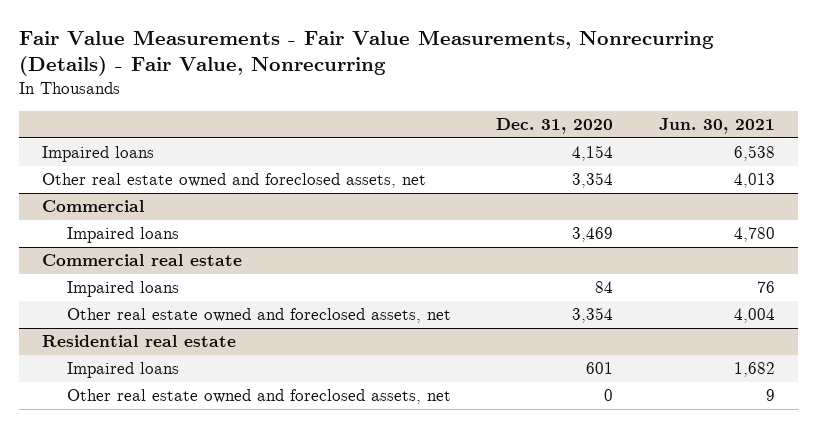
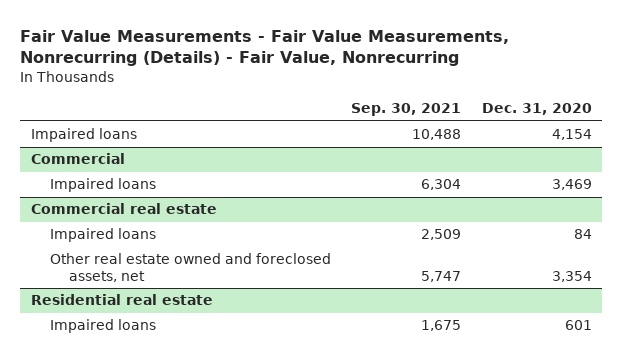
- | Dec. 31, 2020 | Jun. 30, 2021
+ | Sep. 30, 2021 | Dec. 31, 2020
- Other real estate owned and foreclosed assets, net | 3,354 | 4,013
@ Residential real estate
- Other real estate owned and foreclosed assets, net | 0 | 9

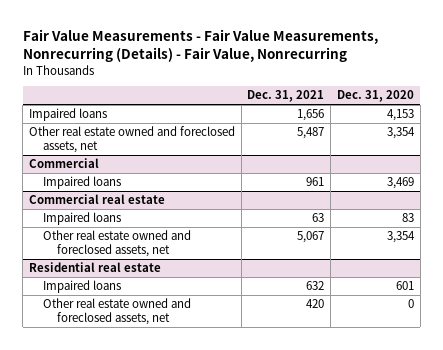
- | Sep. 30, 2021 | Dec. 31, 2020
+ | Dec. 31, 2021 | Dec. 31, 2020
- Impaired loans | 10,488 | 4,154
+ Impaired loans | 1,656 | 4,153
+ Other real estate owned and foreclosed assets, net | 5,487 | 3,354
@ Commercial real estate
- Impaired loans | 2,509 | 84
+ Impaired loans | 63 | 83
@ Residential real estate
+ Other real estate owned and foreclosed assets, net | 420 | 0

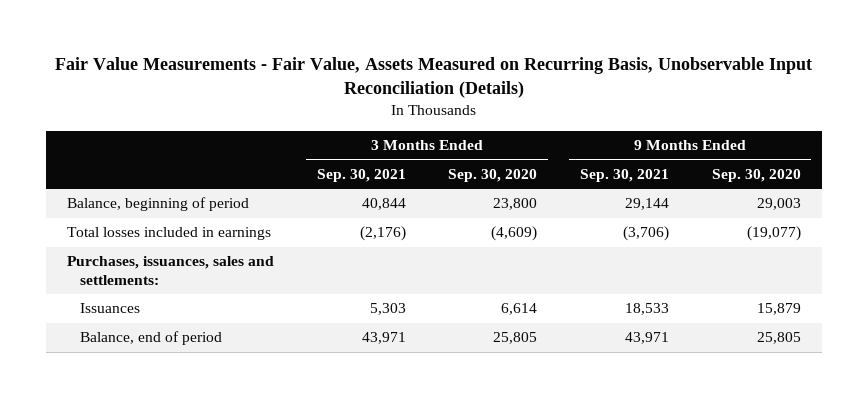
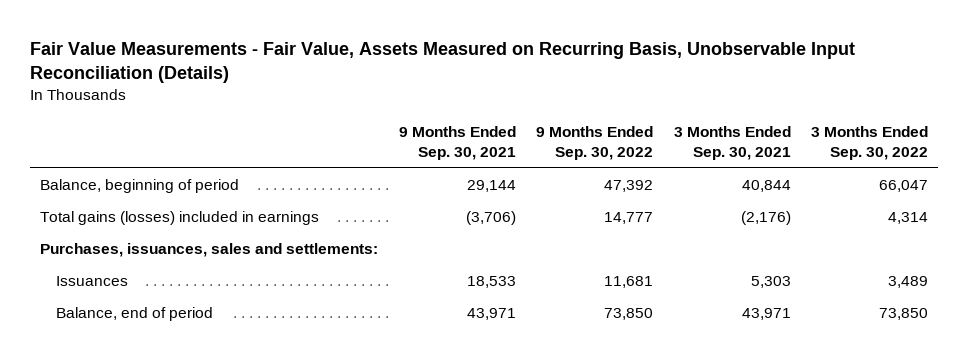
- | 3 Months Ended Sep. 30, 2021 | 3 Months Ended Sep. 30, 2020 | 9 Months Ended Sep. 30, 2021 | 9 Months Ended Sep. 30, 2020
+ | 9 Months Ended Sep. 30, 2021 | 9 Months Ended Sep. 30, 2022 | 3 Months Ended Sep. 30, 2021 | 3 Months Ended Sep. 30, 2022
- Total losses included in earnings | (2,176) | (4,609) | (3,706) | (19,077)
+ Total gains (losses) included in earnings | (3,706) | 14,777 | (2,176) | 4,314

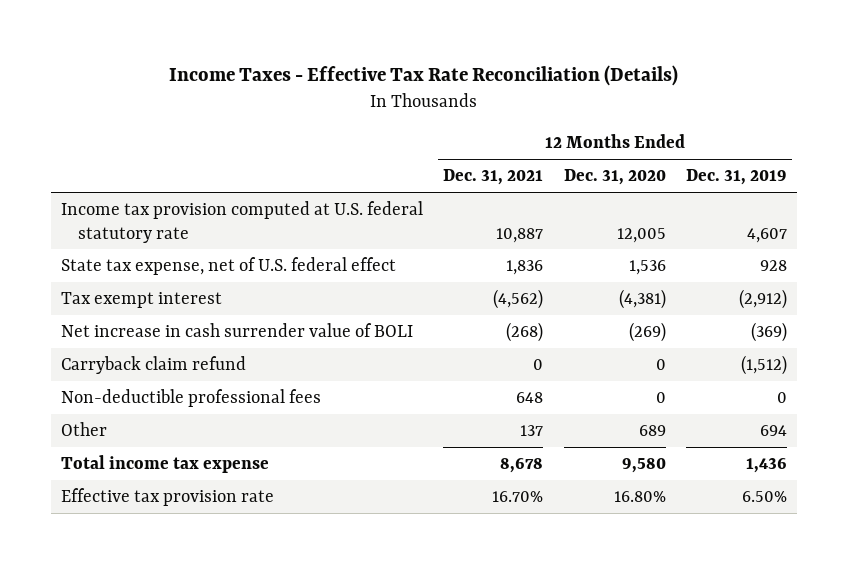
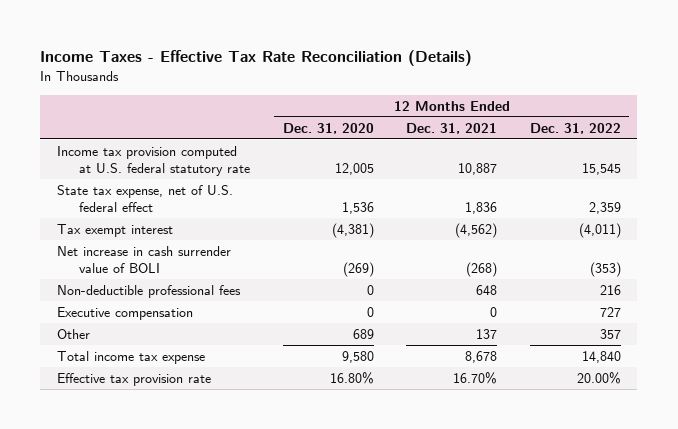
- | 12 Months Ended Dec. 31, 2021 | 12 Months Ended Dec. 31, 2020 | 12 Months Ended Dec. 31, 2019
+ | 12 Months Ended Dec. 31, 2020 | 12 Months Ended Dec. 31, 2021 | 12 Months Ended Dec. 31, 2022
- Carryback claim refund | 0 | 0 | (1,512)
+ Executive compensation | 0 | 0 | 727

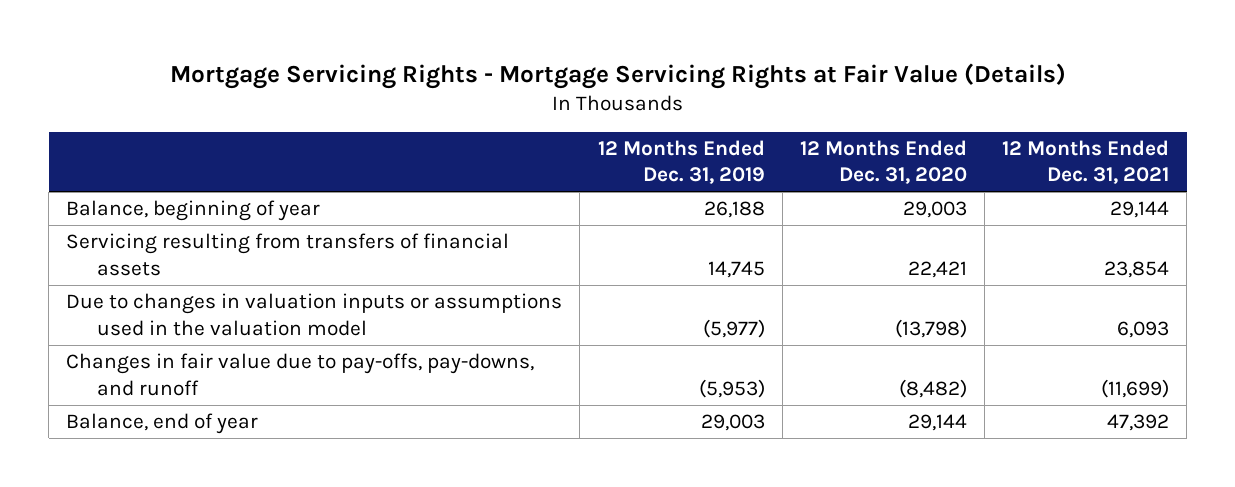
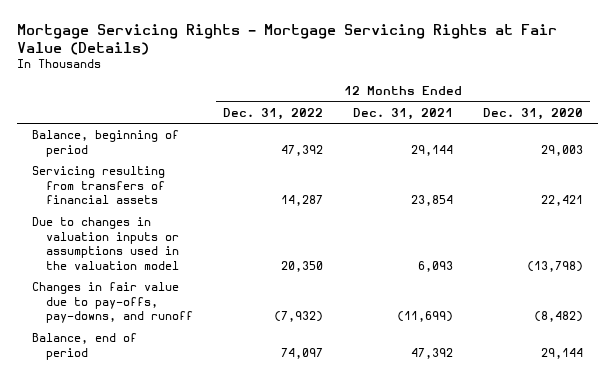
- | 12 Months Ended Dec. 31, 2019 | 12 Months Ended Dec. 31, 2020 | 12 Months Ended Dec. 31, 2021
+ | 12 Months Ended Dec. 31, 2022 | 12 Months Ended Dec. 31, 2021 | 12 Months Ended Dec. 31, 2020
- Balance, beginning of year | 26,188 | 29,003 | 29,144
+ Balance, beginning of period | 47,392 | 29,144 | 29,003
- Balance, end of year | 29,003 | 29,144 | 47,392
+ Balance, end of period | 74,097 | 47,392 | 29,144

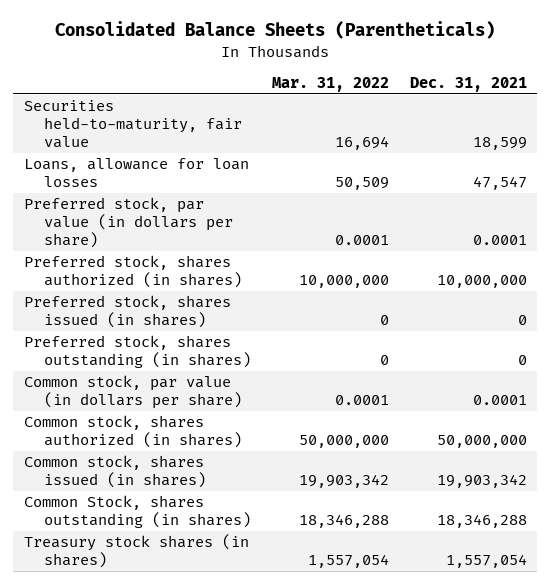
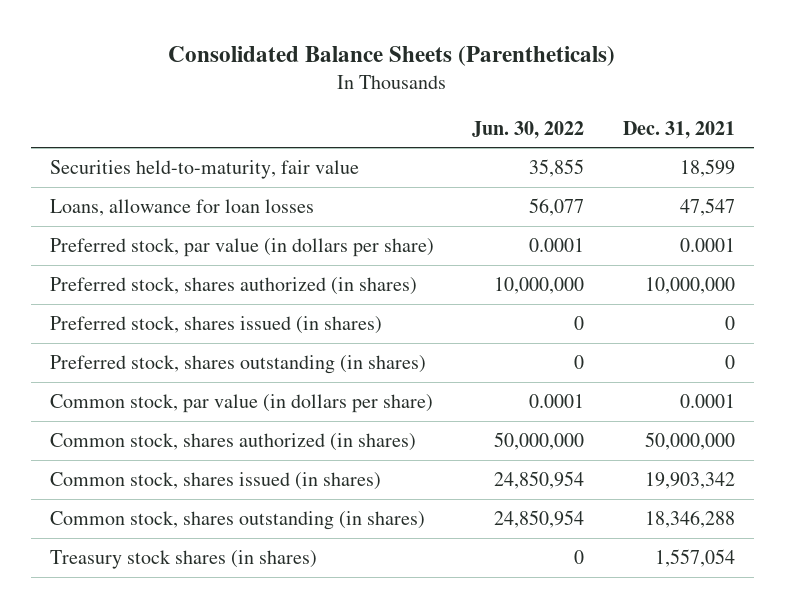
- | Mar. 31, 2022 | Dec. 31, 2021
+ | Jun. 30, 2022 | Dec. 31, 2021
- Common Stock, shares outstanding (in shares) | 18,346,288 | 18,346,288
+ Common stock, shares outstanding (in shares) | 24,850,954 | 18,346,288

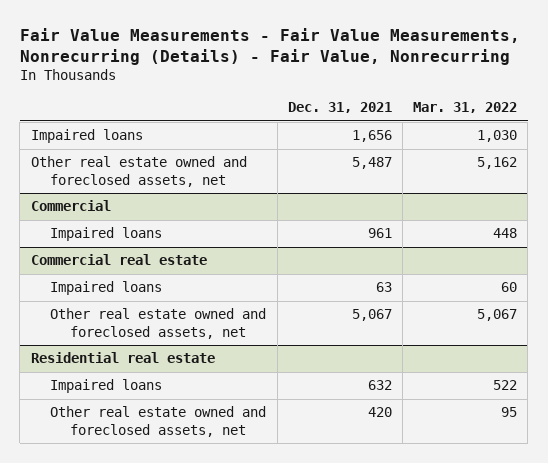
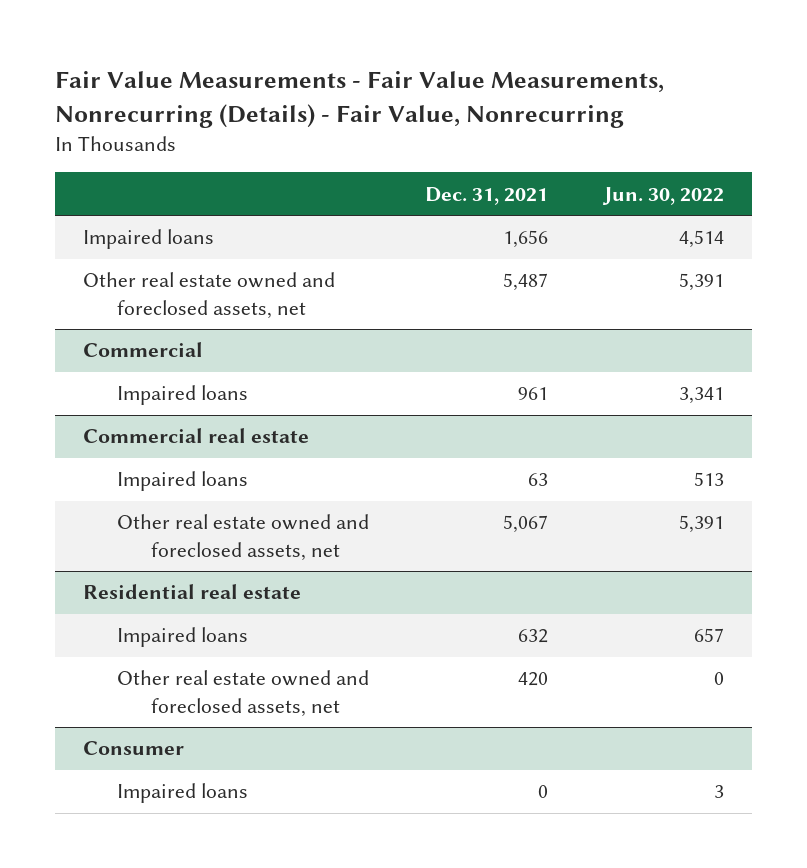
- | Dec. 31, 2021 | Mar. 31, 2022
+ | Dec. 31, 2021 | Jun. 30, 2022
+ Consumer
+ Impaired loans | 0 | 3

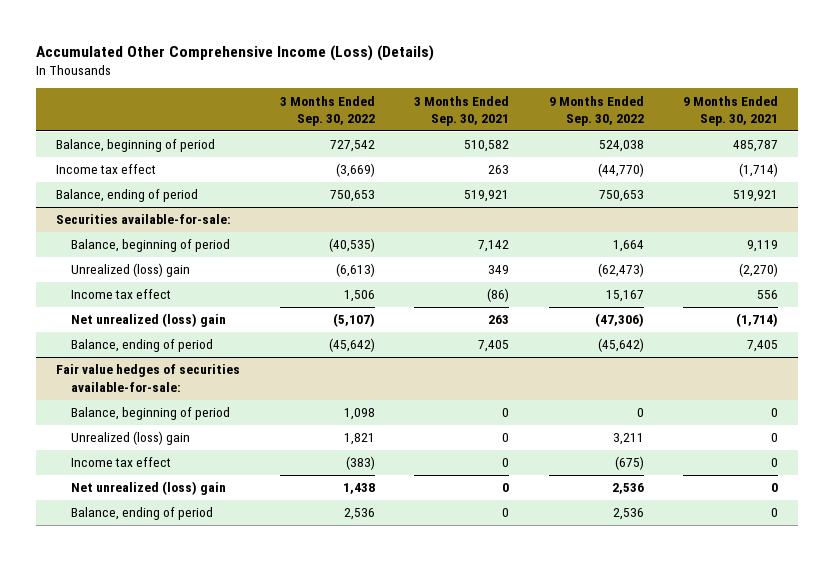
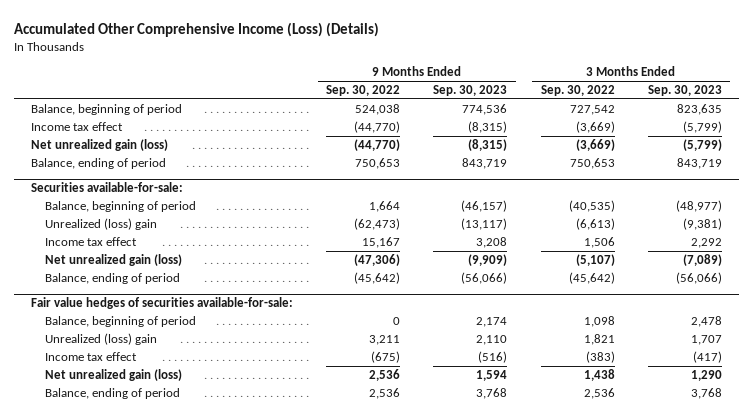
- | 3 Months Ended Sep. 30, 2022 | 3 Months Ended Sep. 30, 2021 | 9 Months Ended Sep. 30, 2022 | 9 Months Ended Sep. 30, 2021
+ | 9 Months Ended Sep. 30, 2022 | 9 Months Ended Sep. 30, 2023 | 3 Months Ended Sep. 30, 2022 | 3 Months Ended Sep. 30, 2023
+ Net unrealized gain (loss) | (44,770) | (8,315) | (3,669) | (5,799)
@ Securities available-for-sale:
- Net unrealized (loss) gain | (5,107) | 263 | (47,306) | (1,714)
+ Net unrealized gain (loss) | (47,306) | (9,909) | (5,107) | (7,089)
@ Fair value hedges of securities available-for-sale:
- Net unrealized (loss) gain | 1,438 | 0 | 2,536 | 0
+ Net unrealized gain (loss) | 2,536 | 1,594 | 1,438 | 1,290

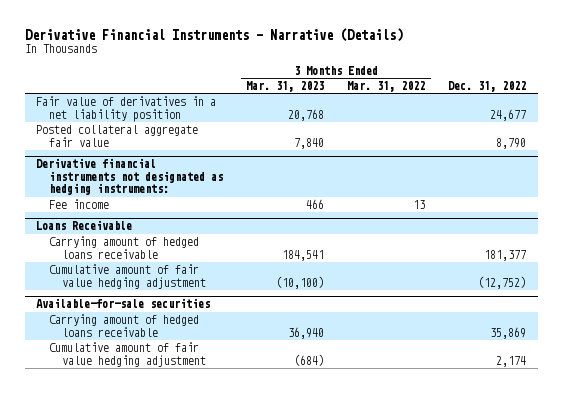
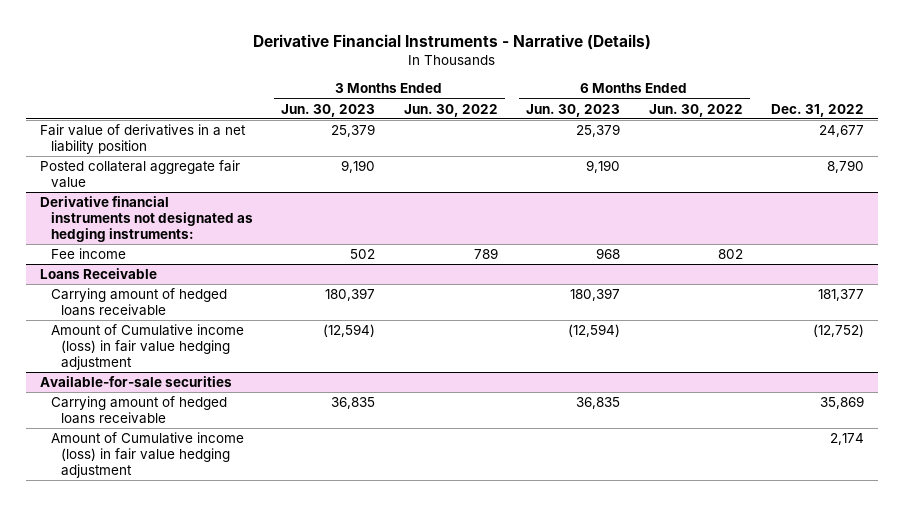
- | 3 Months Ended Mar. 31, 2023 | 3 Months Ended Mar. 31, 2022 | Dec. 31, 2022
+ | 3 Months Ended Jun. 30, 2023 | 3 Months Ended Jun. 30, 2022 | 6 Months Ended Jun. 30, 2023 | 6 Months Ended Jun. 30, 2022 | Dec. 31, 2022
@ Loans Receivable
- Cumulative amount of fair value hedging adjustment | (10,100) | | (12,752)
+ Amount of Cumulative income (loss) in fair value hedging adjustment | (12,594) | | (12,594) | | (12,752)
@ Available-for-sale securities
- Cumulative amount of fair value hedging adjustment | (684) | | 2,174
+ Amount of Cumulative income (loss) in fair value hedging adjustment | | | | | 2,174

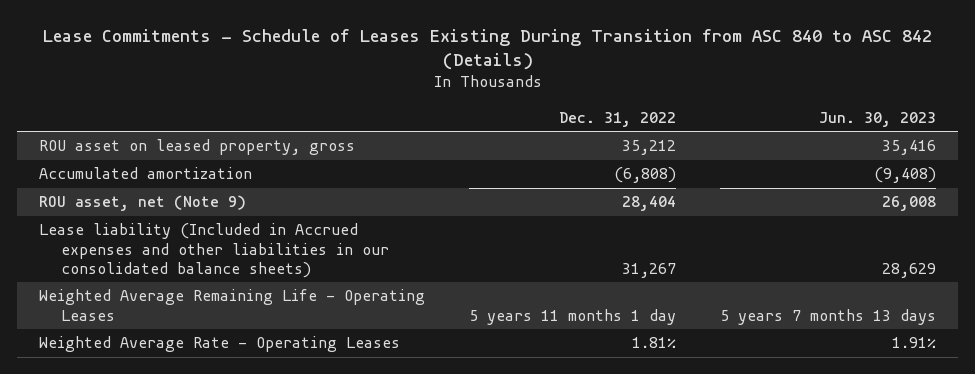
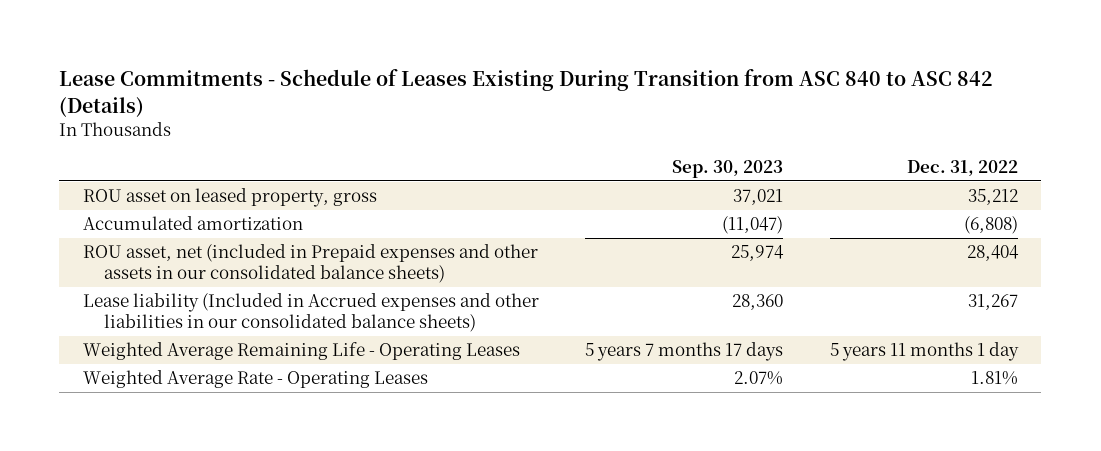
- | Dec. 31, 2022 | Jun. 30, 2023
+ | Sep. 30, 2023 | Dec. 31, 2022
- ROU asset, net (Note 9) | 28,404 | 26,008
+ ROU asset, net (included in Prepaid expenses and other assets in our consolidated balance sheets) | 25,974 | 28,404

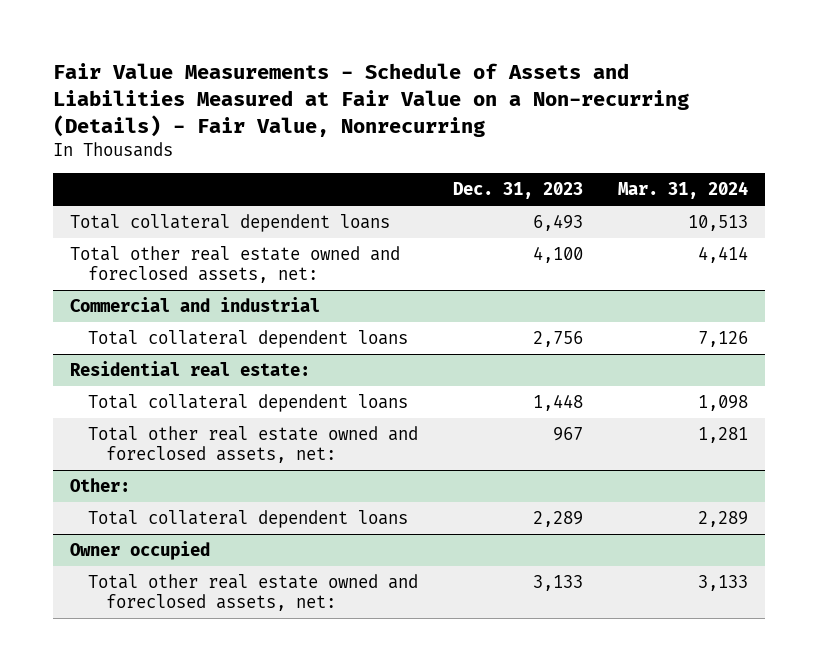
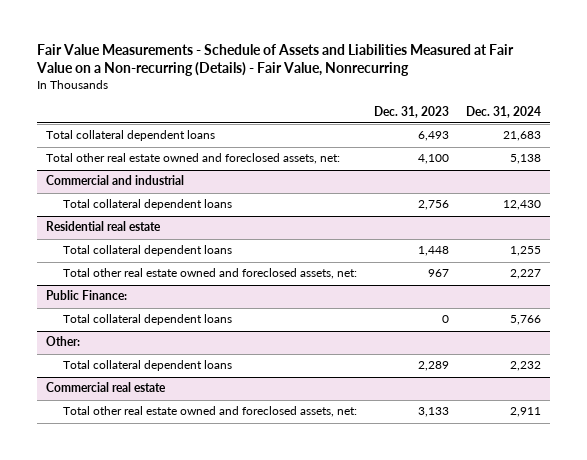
- | Dec. 31, 2023 | Mar. 31, 2024
+ | Dec. 31, 2023 | Dec. 31, 2024
- Residential real estate:
+ Residential real estate
+ Public Finance:
+ Total collateral dependent loans | 0 | 5,766
- Owner occupied
+ Commercial real estate

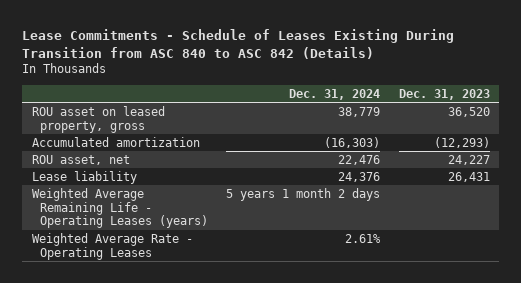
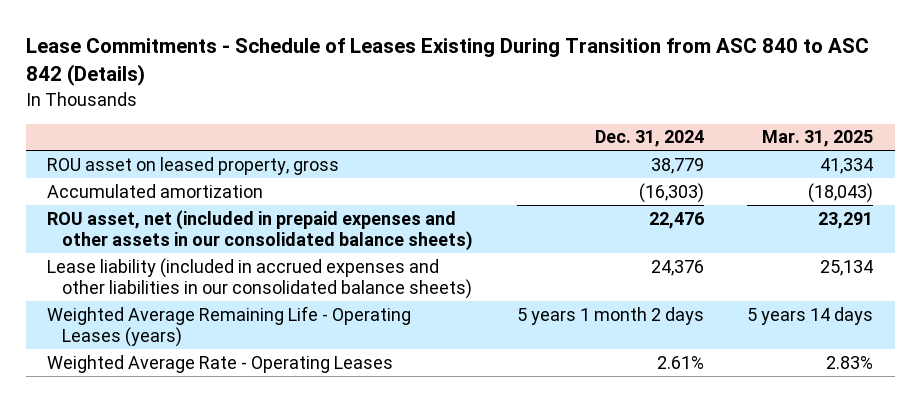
- | Dec. 31, 2024 | Dec. 31, 2023
+ | Dec. 31, 2024 | Mar. 31, 2025
- ROU asset, net | 22,476 | 24,227
- Lease liability | 24,376 | 26,431
+ ROU asset, net (included in prepaid expenses and other assets in our consolidated balance sheets) | 22,476 | 23,291
+ Lease liability (included in accrued expenses and other liabilities in our consolidated balance sheets) | 24,376 | 25,134

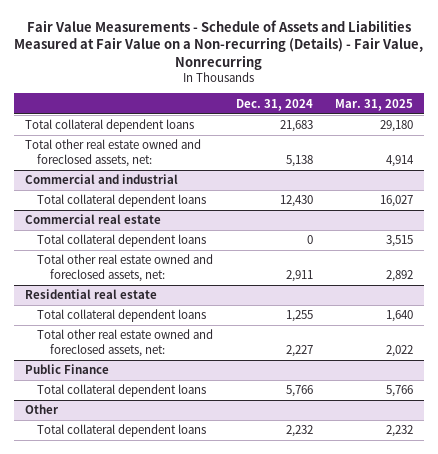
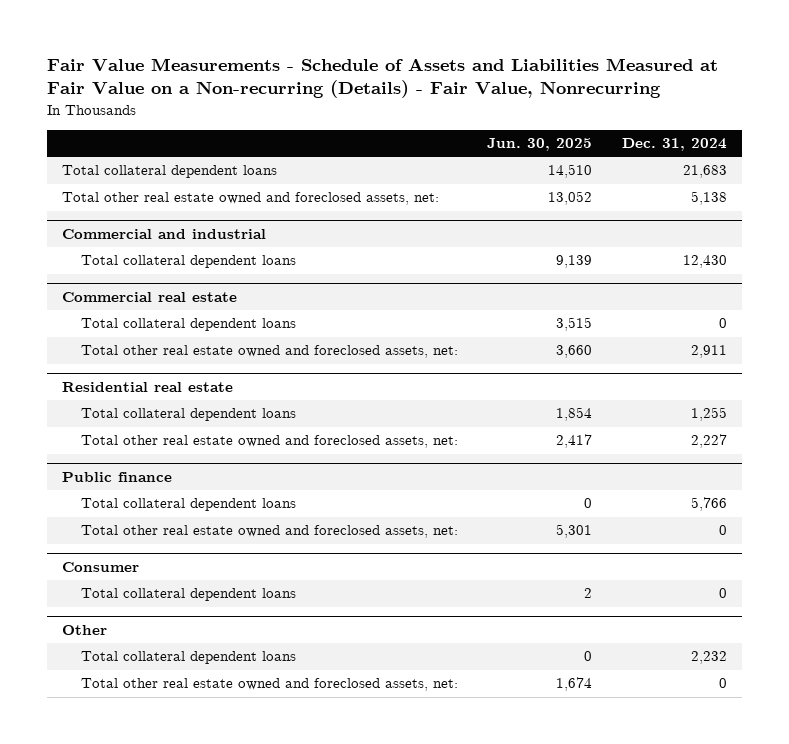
- | Dec. 31, 2024 | Mar. 31, 2025
+ | Jun. 30, 2025 | Dec. 31, 2024
- Public Finance
+ Public finance
+ Total other real estate owned and foreclosed assets, net: | 5,301 | 0
+ Consumer
+ Total collateral dependent loans | 2 | 0
@ Other
+ Total other real estate owned and foreclosed assets, net: | 1,674 | 0

